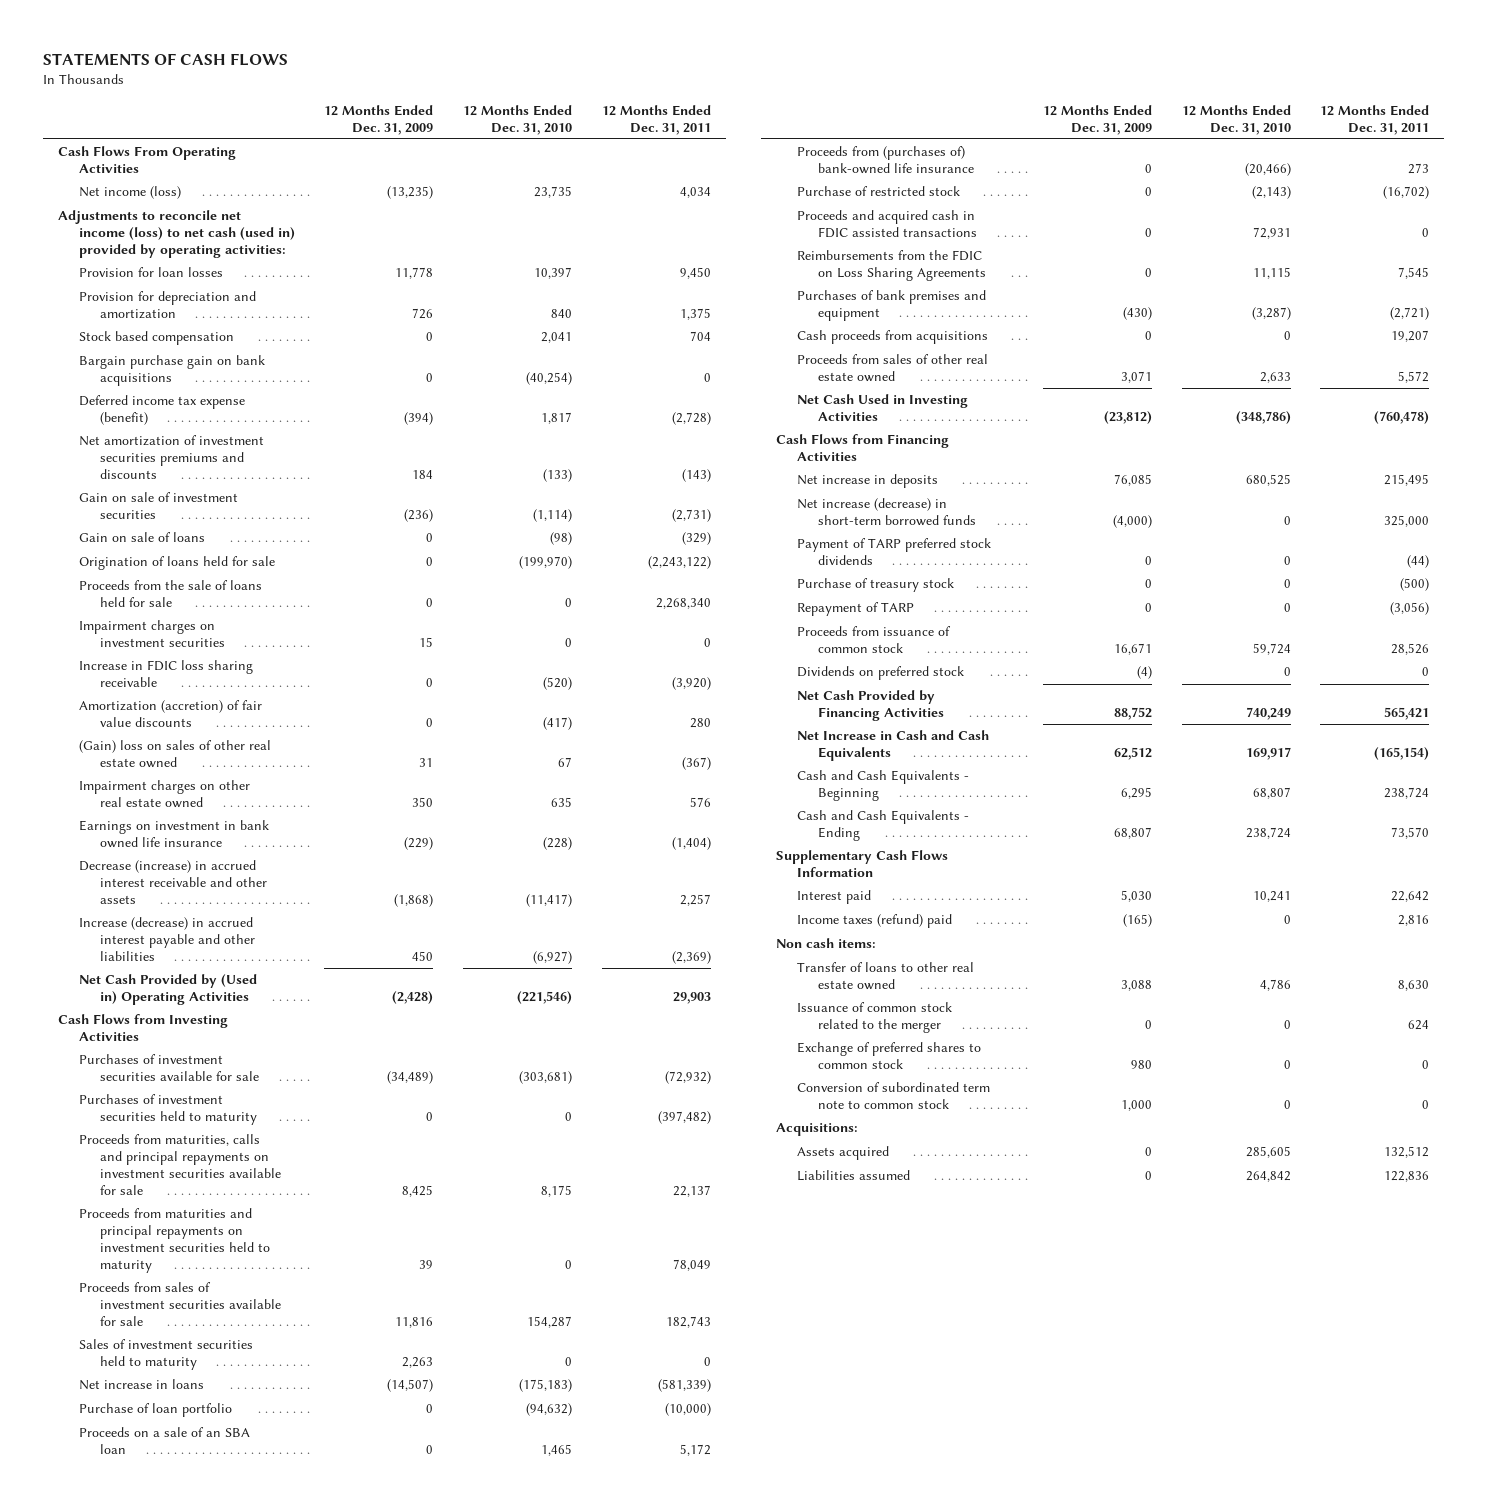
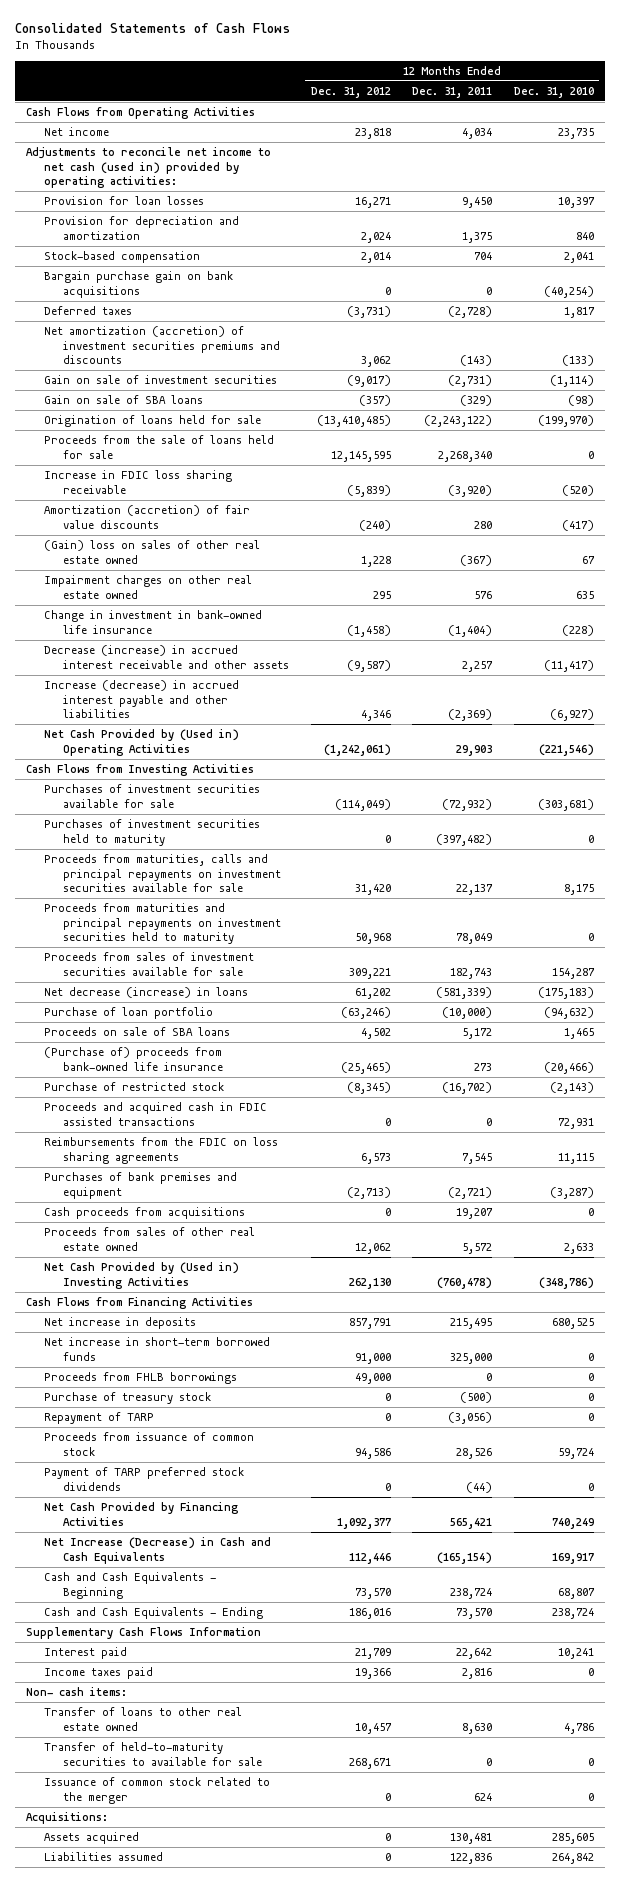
- STATEMENTS OF CASH FLOWS
+ Consolidated Statements of Cash Flows
- | 12 Months Ended Dec. 31, 2009 | 12 Months Ended Dec. 31, 2010 | 12 Months Ended Dec. 31, 2011
+ | 12 Months Ended Dec. 31, 2012 | 12 Months Ended Dec. 31, 2011 | 12 Months Ended Dec. 31, 2010
- Cash Flows From Operating Activities
- Net income (loss) | (13,235) | 23,735 | 4,034
- Adjustments to reconcile net income (loss) to net cash (used in) provided by operating activities:
+ Cash Flows from Operating Activities
+ Net income | 23,818 | 4,034 | 23,735
+ Adjustments to reconcile net income to net cash (used in) provided by operating activities:
- Stock based compensation | 0 | 2,041 | 704
+ Stock-based compensation | 2,014 | 704 | 2,041
- Deferred income tax expense (benefit) | (394) | 1,817 | (2,728)
- Net amortization of investment securities premiums and discounts | 184 | (133) | (143)
+ Deferred taxes | (3,731) | (2,728) | 1,817
+ Net amortization (accretion) of investment securities premiums and discounts | 3,062 | (143) | (133)
- Gain on sale of loans | 0 | (98) | (329)
+ Gain on sale of SBA loans | (357) | (329) | (98)
- Impairment charges on investment securities | 15 | 0 | 0
- Earnings on investment in bank owned life insurance | (229) | (228) | (1,404)
+ Change in investment in bank-owned life insurance | (1,458) | (1,404) | (228)
- Sales of investment securities held to maturity | 2,263 | 0 | 0
- Net increase in loans | (14,507) | (175,183) | (581,339)
+ Net decrease (increase) in loans | 61,202 | (581,339) | (175,183)
- Proceeds on a sale of an SBA loan | 0 | 1,465 | 5,172
- Proceeds from (purchases of) bank-owned life insurance | 0 | (20,466) | 273
+ Proceeds on sale of SBA loans | 4,502 | 5,172 | 1,465
+ (Purchase of) proceeds from bank-owned life insurance | (25,465) | 273 | (20,466)
- Reimbursements from the FDIC on Loss Sharing Agreements | 0 | 11,115 | 7,545
+ Reimbursements from the FDIC on loss sharing agreements | 6,573 | 7,545 | 11,115
- Net Cash Used in Investing Activities | (23,812) | (348,786) | (760,478)
+ Net Cash Provided by (Used in) Investing Activities | 262,130 | (760,478) | (348,786)
- Net increase (decrease) in short-term borrowed funds | (4,000) | 0 | 325,000
+ Net increase in short-term borrowed funds | 91,000 | 325,000 | 0
+ Proceeds from FHLB borrowings | 49,000 | 0 | 0
- Dividends on preferred stock | (4) | 0 | 0
moved down: Payment of TARP preferred stock dividends | 0 | (44) | 0
- Net Increase in Cash and Cash Equivalents | 62,512 | 169,917 | (165,154)
+ Net Increase (Decrease) in Cash and Cash Equivalents | 112,446 | (165,154) | 169,917
- Income taxes (refund) paid | (165) | 0 | 2,816
- Non cash items:
+ Income taxes paid | 19,366 | 2,816 | 0
+ Non- cash items:
+ Transfer of held-to-maturity securities to available for sale | 268,671 | 0 | 0
- Exchange of preferred shares to common stock | 980 | 0 | 0
- Conversion of subordinated term note to common stock | 1,000 | 0 | 0
- Assets acquired | 0 | 285,605 | 132,512
+ Assets acquired | 0 | 130,481 | 285,605

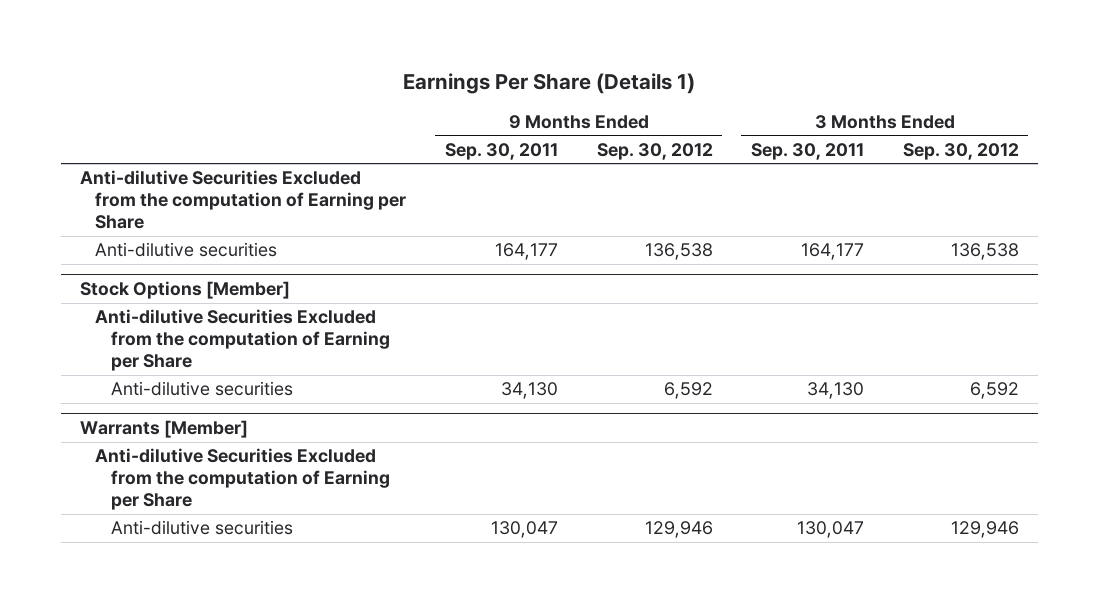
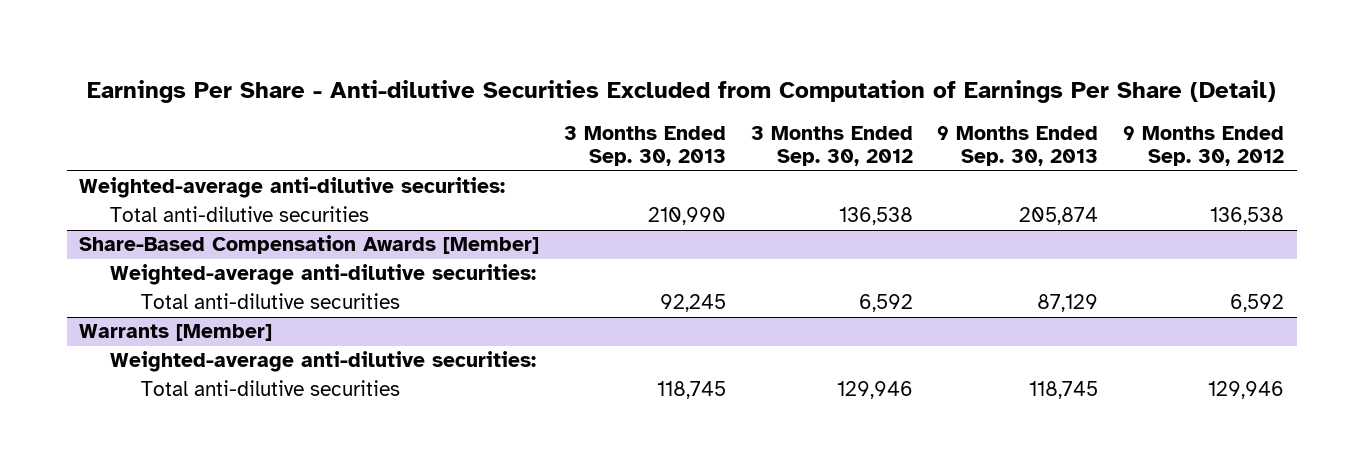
- Earnings Per Share (Details 1)
+ Earnings Per Share - Anti-dilutive Securities Excluded from Computation of Earnings Per Share (Detail)
- | 9 Months Ended Sep. 30, 2011 | 9 Months Ended Sep. 30, 2012 | 3 Months Ended Sep. 30, 2011 | 3 Months Ended Sep. 30, 2012
+ | 3 Months Ended Sep. 30, 2013 | 3 Months Ended Sep. 30, 2012 | 9 Months Ended Sep. 30, 2013 | 9 Months Ended Sep. 30, 2012
- Anti-dilutive Securities Excluded from the computation of Earning per Share
- Anti-dilutive securities | 164,177 | 136,538 | 164,177 | 136,538
- Stock Options [Member]
- Anti-dilutive Securities Excluded from the computation of Earning per Share
- Anti-dilutive securities | 34,130 | 6,592 | 34,130 | 6,592
+ Weighted-average anti-dilutive securities:
+ Total anti-dilutive securities | 210,990 | 136,538 | 205,874 | 136,538
+ Share-Based Compensation Awards [Member]
+ Weighted-average anti-dilutive securities:
+ Total anti-dilutive securities | 92,245 | 6,592 | 87,129 | 6,592
@ Warrants [Member]
- Anti-dilutive Securities Excluded from the computation of Earning per Share
- Anti-dilutive securities | 130,047 | 129,946 | 130,047 | 129,946
+ Weighted-average anti-dilutive securities:
+ Total anti-dilutive securities | 118,745 | 129,946 | 118,745 | 129,946

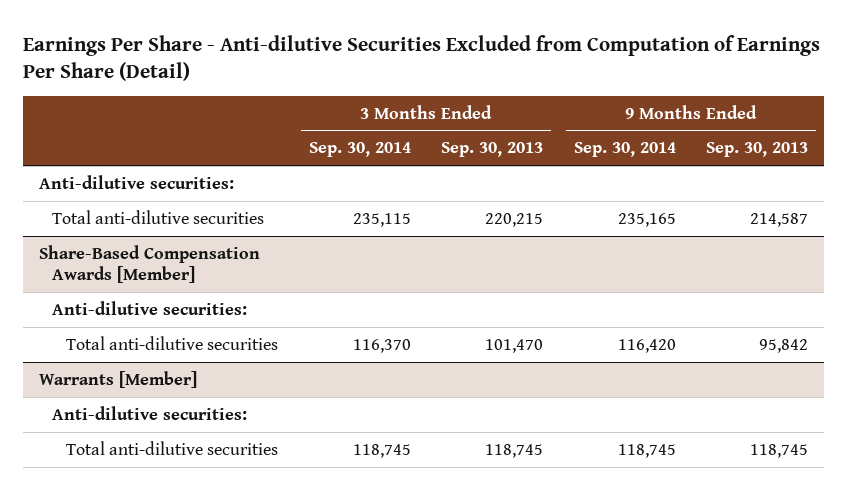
- | 3 Months Ended Sep. 30, 2013 | 3 Months Ended Sep. 30, 2012 | 9 Months Ended Sep. 30, 2013 | 9 Months Ended Sep. 30, 2012
+ | 3 Months Ended Sep. 30, 2014 | 3 Months Ended Sep. 30, 2013 | 9 Months Ended Sep. 30, 2014 | 9 Months Ended Sep. 30, 2013
- Weighted-average anti-dilutive securities:
- Total anti-dilutive securities | 210,990 | 136,538 | 205,874 | 136,538
+ Anti-dilutive securities:
+ Total anti-dilutive securities | 235,115 | 220,215 | 235,165 | 214,587
@ Share-Based Compensation Awards [Member]
- Weighted-average anti-dilutive securities:
- Total anti-dilutive securities | 92,245 | 6,592 | 87,129 | 6,592
+ Anti-dilutive securities:
+ Total anti-dilutive securities | 116,370 | 101,470 | 116,420 | 95,842
@ Warrants [Member]
- Weighted-average anti-dilutive securities:
+ Anti-dilutive securities:

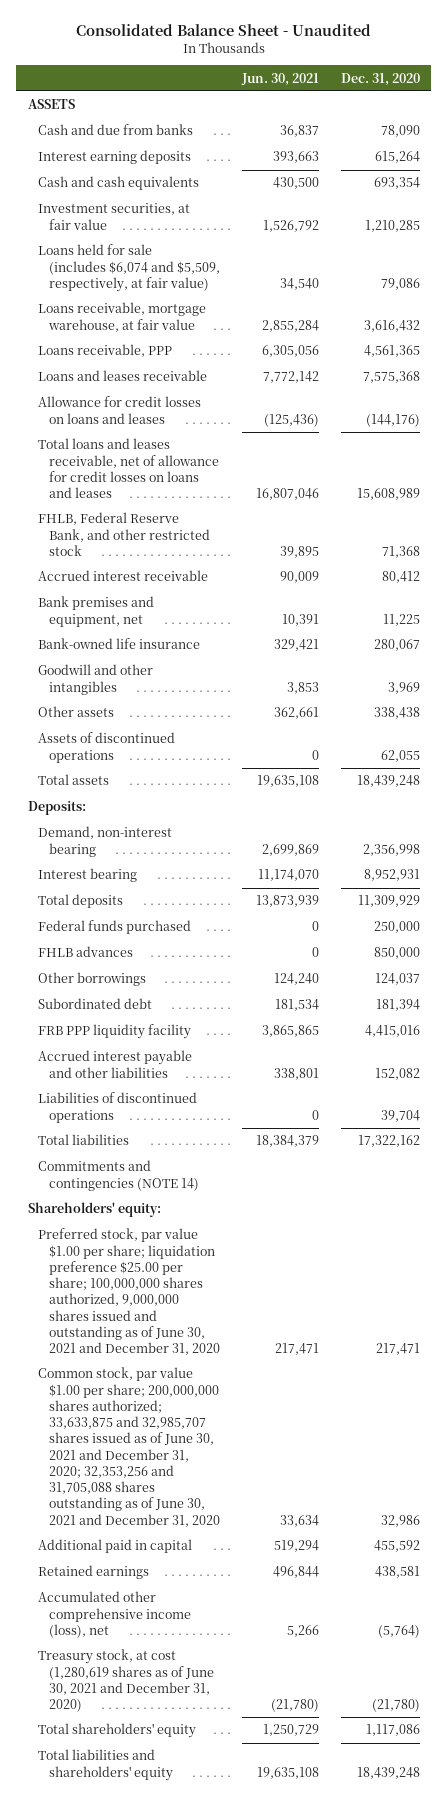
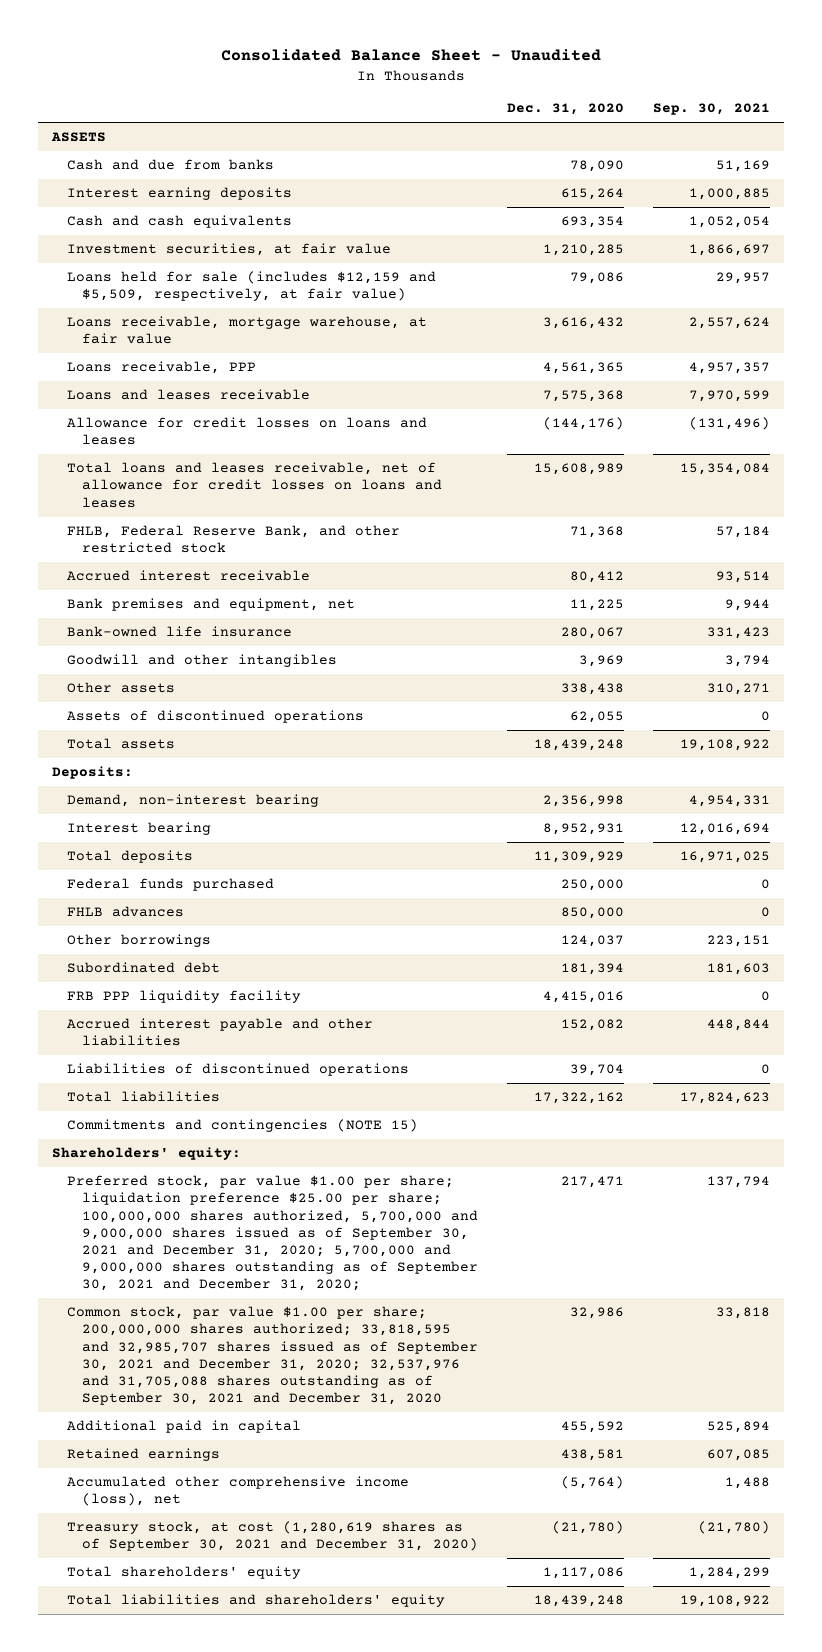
- | Jun. 30, 2021 | Dec. 31, 2020
+ | Dec. 31, 2020 | Sep. 30, 2021
- Loans held for sale (includes $6,074 and $5,509, respectively, at fair value) | 34,540 | 79,086
+ Loans held for sale (includes $12,159 and $5,509, respectively, at fair value) | 79,086 | 29,957
- Commitments and contingencies (NOTE 14)
+ Commitments and contingencies (NOTE 15)
- Preferred stock, par value $1.00 per share; liquidation preference $25.00 per share; 100,000,000 shares authorized, 9,000,000 shares issued and outstanding as of June 30, 2021 and December 31, 2020 | 217,471 | 217,471
- Common stock, par value $1.00 per share; 200,000,000 shares authorized; 33,633,875 and 32,985,707 shares issued as of June 30, 2021 and December 31, 2020; 32,353,256 and 31,705,088 shares outstanding as of June 30, 2021 and December 31, 2020 | 33,634 | 32,986
+ Preferred stock, par value $1.00 per share; liquidation preference $25.00 per share; 100,000,000 shares authorized, 5,700,000 and 9,000,000 shares issued as of September 30, 2021 and December 31, 2020; 5,700,000 and 9,000,000 shares outstanding as of September 30, 2021 and December 31, 2020; | 217,471 | 137,794
+ Common stock, par value $1.00 per share; 200,000,000 shares authorized; 33,818,595 and 32,985,707 shares issued as of September 30, 2021 and December 31, 2020; 32,537,976 and 31,705,088 shares outstanding as of September 30, 2021 and December 31, 2020 | 32,986 | 33,818
- Treasury stock, at cost (1,280,619 shares as of June 30, 2021 and December 31, 2020) | (21,780) | (21,780)
+ Treasury stock, at cost (1,280,619 shares as of September 30, 2021 and December 31, 2020) | (21,780) | (21,780)

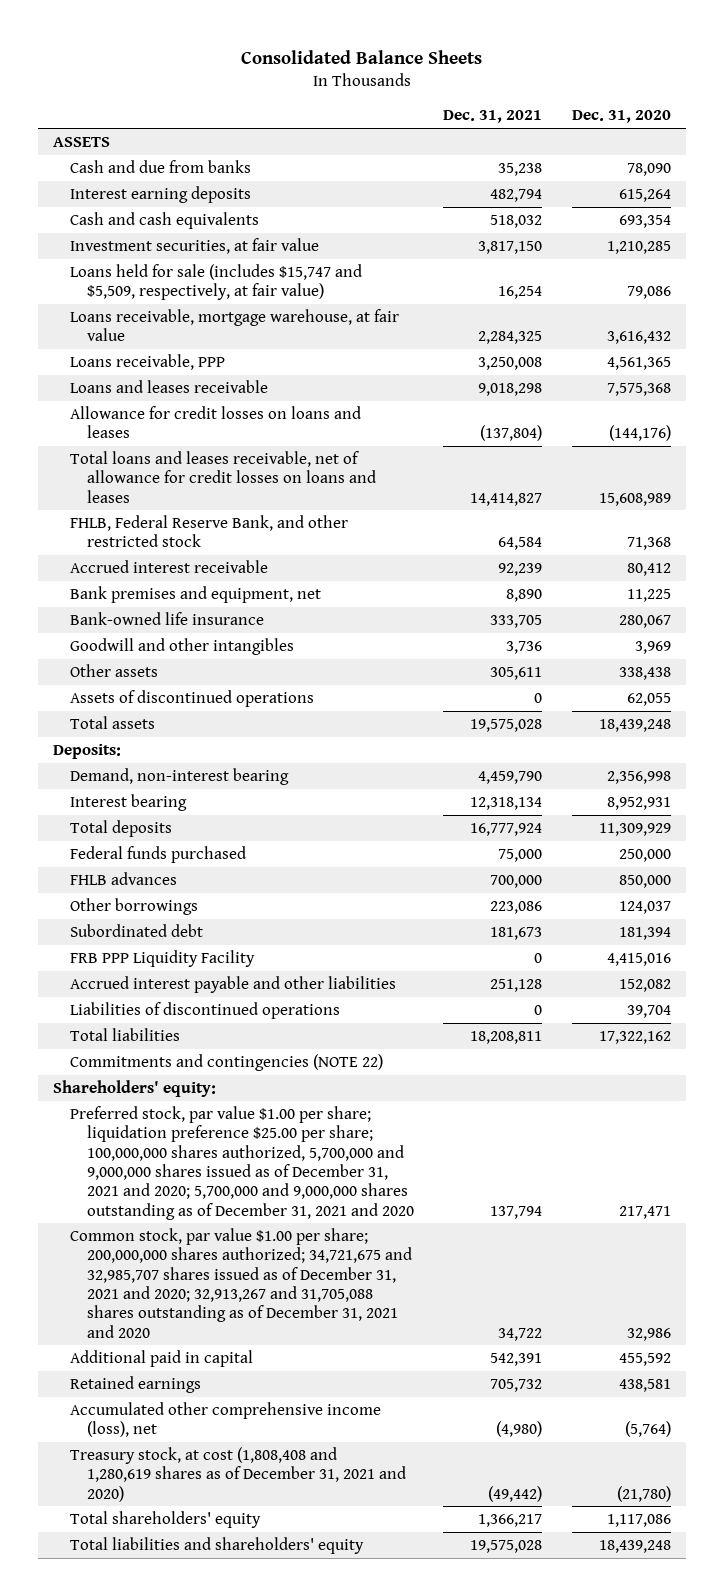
- Consolidated Balance Sheet - Unaudited
+ Consolidated Balance Sheets
- | Dec. 31, 2020 | Sep. 30, 2021
+ | Dec. 31, 2021 | Dec. 31, 2020
- Loans held for sale (includes $12,159 and $5,509, respectively, at fair value) | 79,086 | 29,957
+ Loans held for sale (includes $15,747 and $5,509, respectively, at fair value) | 16,254 | 79,086
- FRB PPP liquidity facility | 4,415,016 | 0
+ FRB PPP Liquidity Facility | 0 | 4,415,016
- Commitments and contingencies (NOTE 15)
+ Commitments and contingencies (NOTE 22)
- Preferred stock, par value $1.00 per share; liquidation preference $25.00 per share; 100,000,000 shares authorized, 5,700,000 and 9,000,000 shares issued as of September 30, 2021 and December 31, 2020; 5,700,000 and 9,000,000 shares outstanding as of September 30, 2021 and December 31, 2020; | 217,471 | 137,794
- Common stock, par value $1.00 per share; 200,000,000 shares authorized; 33,818,595 and 32,985,707 shares issued as of September 30, 2021 and December 31, 2020; 32,537,976 and 31,705,088 shares outstanding as of September 30, 2021 and December 31, 2020 | 32,986 | 33,818
+ Preferred stock, par value $1.00 per share; liquidation preference $25.00 per share; 100,000,000 shares authorized, 5,700,000 and 9,000,000 shares issued as of December 31, 2021 and 2020; 5,700,000 and 9,000,000 shares outstanding as of December 31, 2021 and 2020 | 137,794 | 217,471
+ Common stock, par value $1.00 per share; 200,000,000 shares authorized; 34,721,675 and 32,985,707 shares issued as of December 31, 2021 and 2020; 32,913,267 and 31,705,088 shares outstanding as of December 31, 2021 and 2020 | 34,722 | 32,986
- Treasury stock, at cost (1,280,619 shares as of September 30, 2021 and December 31, 2020) | (21,780) | (21,780)
+ Treasury stock, at cost (1,808,408 and 1,280,619 shares as of December 31, 2021 and 2020) | (49,442) | (21,780)

